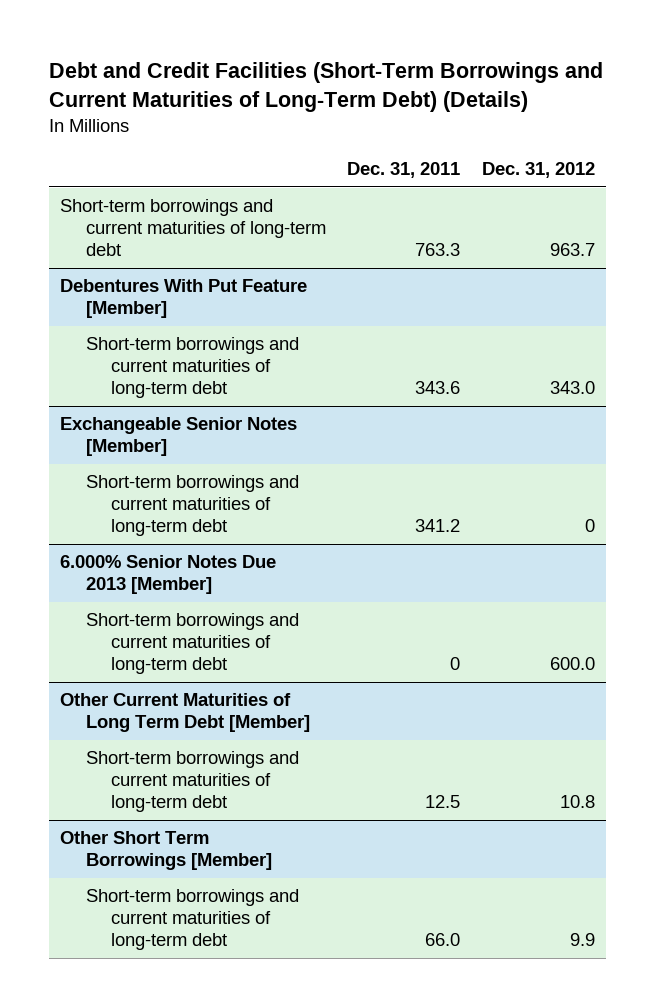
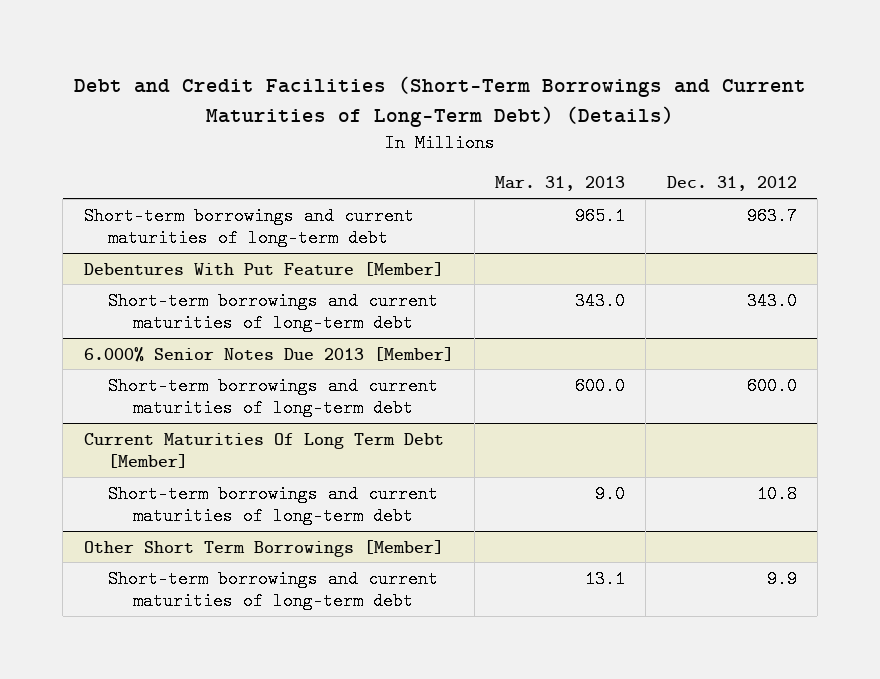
- | Dec. 31, 2011 | Dec. 31, 2012
+ | Mar. 31, 2013 | Dec. 31, 2012
- Exchangeable Senior Notes [Member]
- Short-term borrowings and current maturities of long-term debt | 341.2 | 0
- Other Current Maturities of Long Term Debt [Member]
+ Current Maturities Of Long Term Debt [Member]

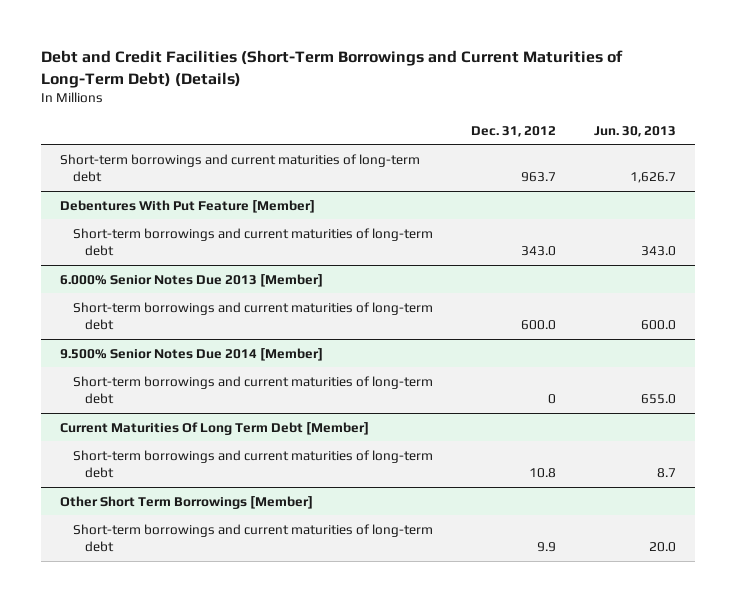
- | Mar. 31, 2013 | Dec. 31, 2012
+ | Dec. 31, 2012 | Jun. 30, 2013
+ 9.500% Senior Notes Due 2014 [Member]
+ Short-term borrowings and current maturities of long-term debt | 0 | 655.0

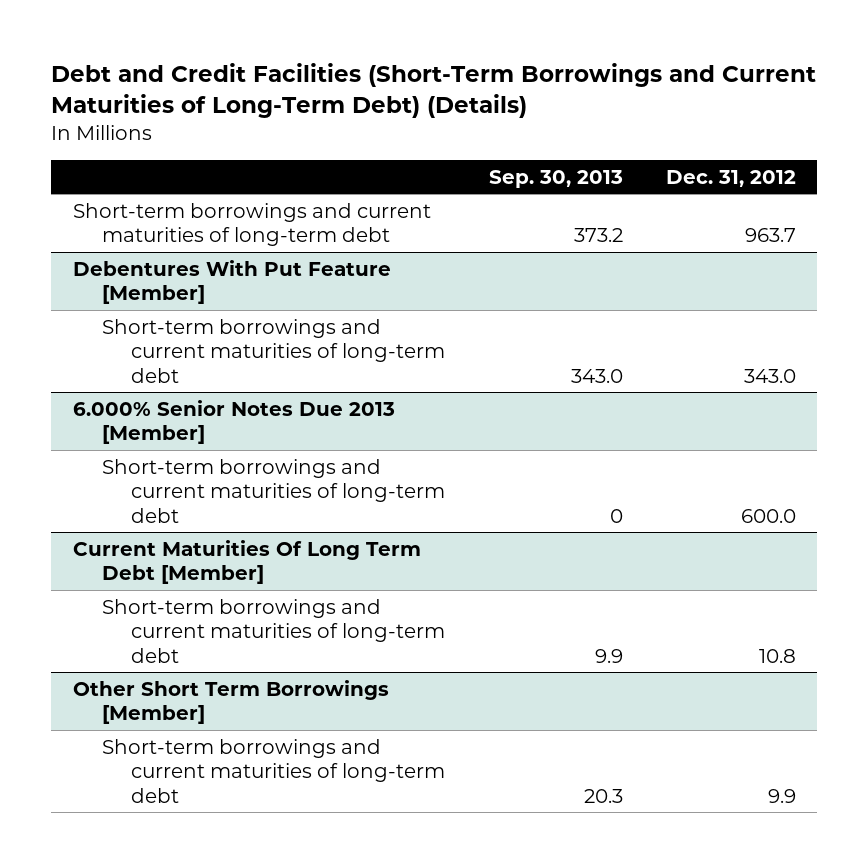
- | Dec. 31, 2012 | Jun. 30, 2013
+ | Sep. 30, 2013 | Dec. 31, 2012
- 9.500% Senior Notes Due 2014 [Member]
- Short-term borrowings and current maturities of long-term debt | 0 | 655.0

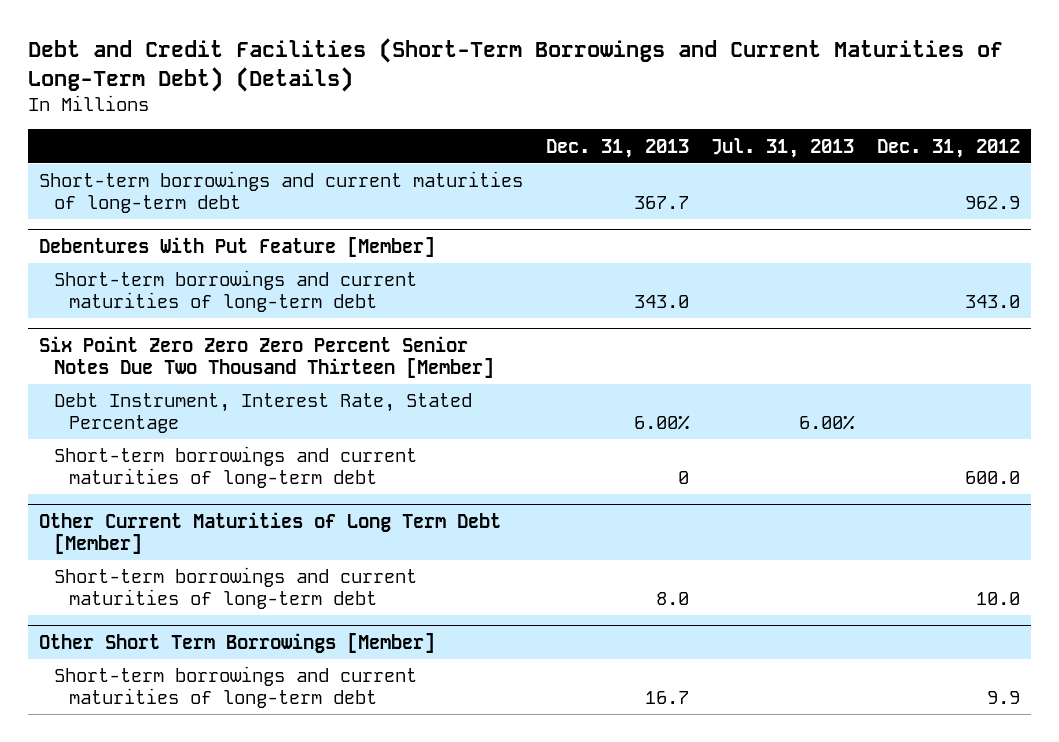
- | Sep. 30, 2013 | Dec. 31, 2012
+ | Dec. 31, 2013 | Jul. 31, 2013 | Dec. 31, 2012
- Short-term borrowings and current maturities of long-term debt | 373.2 | 963.7
+ Short-term borrowings and current maturities of long-term debt | 367.7 | | 962.9
- 6.000% Senior Notes Due 2013 [Member]
+ Six Point Zero Zero Zero Percent Senior Notes Due Two Thousand Thirteen [Member]
+ Debt Instrument, Interest Rate, Stated Percentage | 6.00% | 6.00% |
- Current Maturities Of Long Term Debt [Member]
- Short-term borrowings and current maturities of long-term debt | 9.9 | 10.8
+ Other Current Maturities of Long Term Debt [Member]
+ Short-term borrowings and current maturities of long-term debt | 8.0 | | 10.0

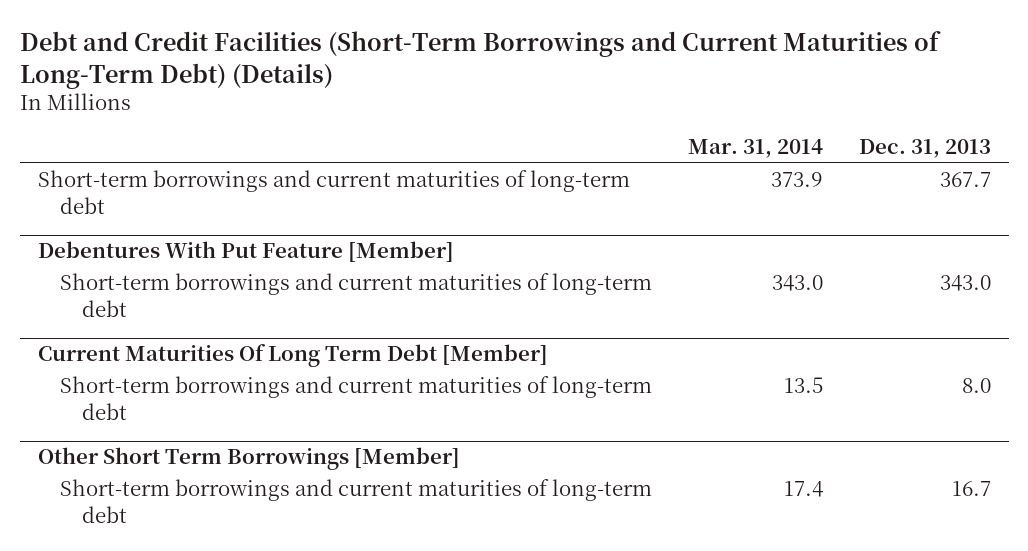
- | Dec. 31, 2013 | Jul. 31, 2013 | Dec. 31, 2012
+ | Mar. 31, 2014 | Dec. 31, 2013
- Six Point Zero Zero Zero Percent Senior Notes Due Two Thousand Thirteen [Member]
- Debt Instrument, Interest Rate, Stated Percentage | 6.00% | 6.00% |
- Short-term borrowings and current maturities of long-term debt | 0 | | 600.0
- Other Current Maturities of Long Term Debt [Member]
+ Current Maturities Of Long Term Debt [Member]

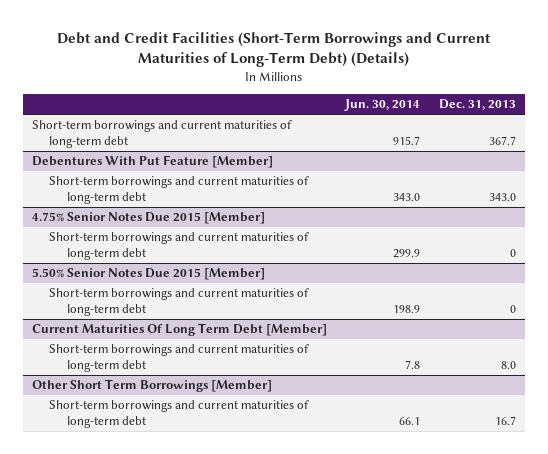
- | Mar. 31, 2014 | Dec. 31, 2013
+ | Jun. 30, 2014 | Dec. 31, 2013
+ 4.75% Senior Notes Due 2015 [Member]
+ Short-term borrowings and current maturities of long-term debt | 299.9 | 0
+ 5.50% Senior Notes Due 2015 [Member]
+ Short-term borrowings and current maturities of long-term debt | 198.9 | 0

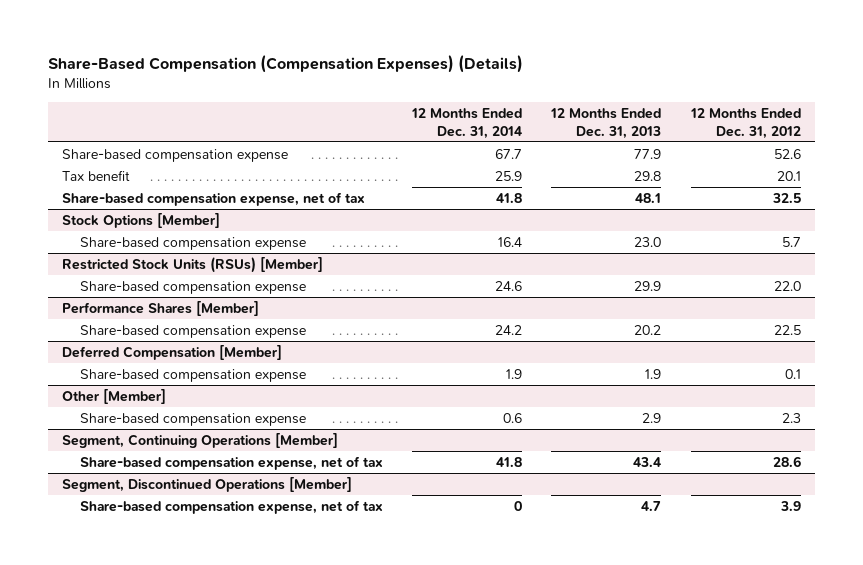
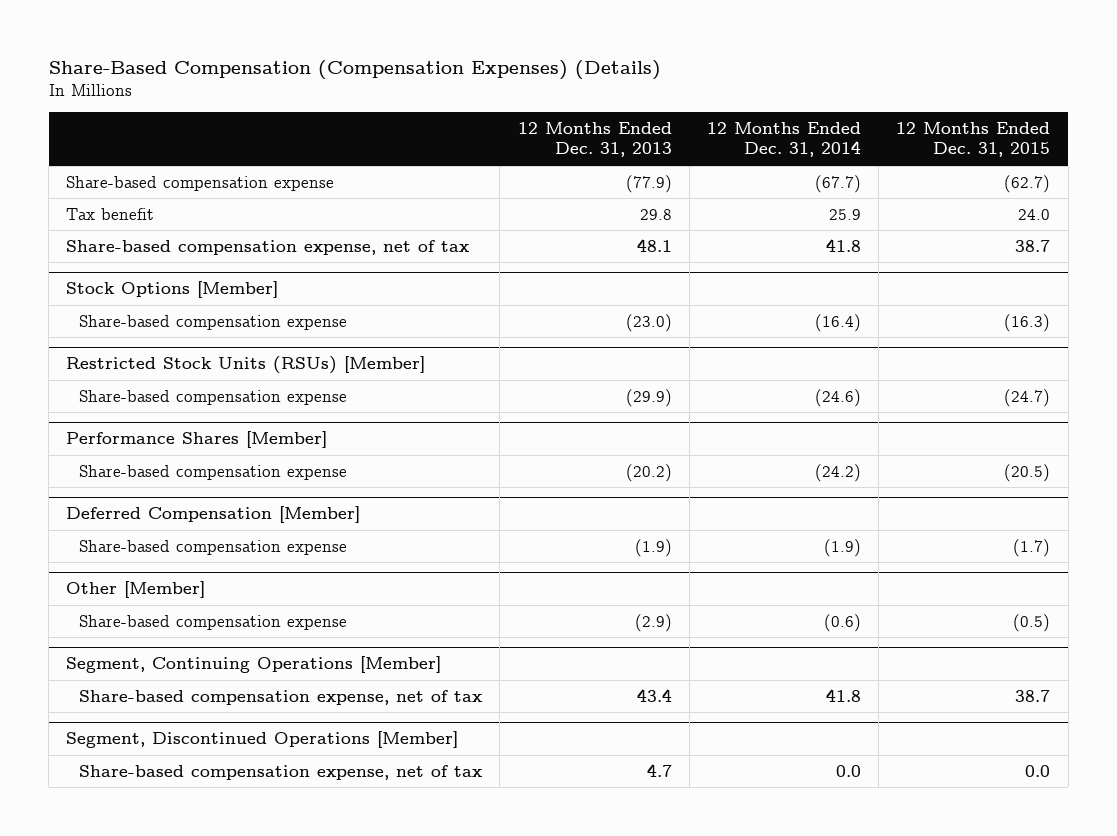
- | 12 Months Ended Dec. 31, 2014 | 12 Months Ended Dec. 31, 2013 | 12 Months Ended Dec. 31, 2012
+ | 12 Months Ended Dec. 31, 2013 | 12 Months Ended Dec. 31, 2014 | 12 Months Ended Dec. 31, 2015
- Share-based compensation expense | 67.7 | 77.9 | 52.6
+ Share-based compensation expense | (77.9) | (67.7) | (62.7)
@ Stock Options [Member]
- Share-based compensation expense | 16.4 | 23.0 | 5.7
+ Share-based compensation expense | (23.0) | (16.4) | (16.3)
@ Restricted Stock Units (RSUs) [Member]
- Share-based compensation expense | 24.6 | 29.9 | 22.0
+ Share-based compensation expense | (29.9) | (24.6) | (24.7)
@ Performance Shares [Member]
- Share-based compensation expense | 24.2 | 20.2 | 22.5
+ Share-based compensation expense | (20.2) | (24.2) | (20.5)
@ Deferred Compensation [Member]
- Share-based compensation expense | 1.9 | 1.9 | 0.1
+ Share-based compensation expense | (1.9) | (1.9) | (1.7)
@ Other [Member]
- Share-based compensation expense | 0.6 | 2.9 | 2.3
+ Share-based compensation expense | (2.9) | (0.6) | (0.5)
@ Segment, Discontinued Operations [Member]
- Share-based compensation expense, net of tax | 0 | 4.7 | 3.9
+ Share-based compensation expense, net of tax | 4.7 | 0.0 | 0.0

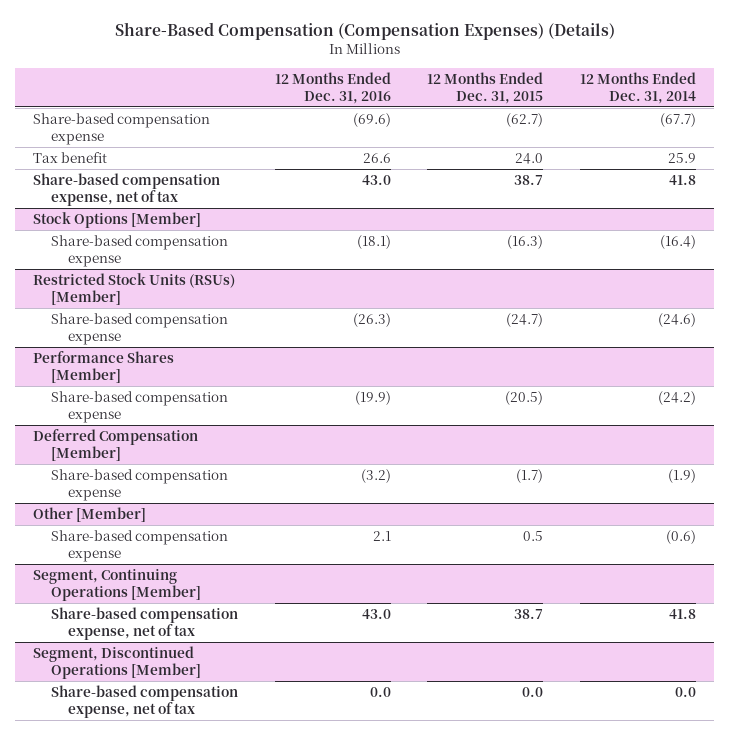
- | 12 Months Ended Dec. 31, 2013 | 12 Months Ended Dec. 31, 2014 | 12 Months Ended Dec. 31, 2015
+ | 12 Months Ended Dec. 31, 2016 | 12 Months Ended Dec. 31, 2015 | 12 Months Ended Dec. 31, 2014
@ Other [Member]
- Share-based compensation expense | (2.9) | (0.6) | (0.5)
+ Share-based compensation expense | 2.1 | 0.5 | (0.6)

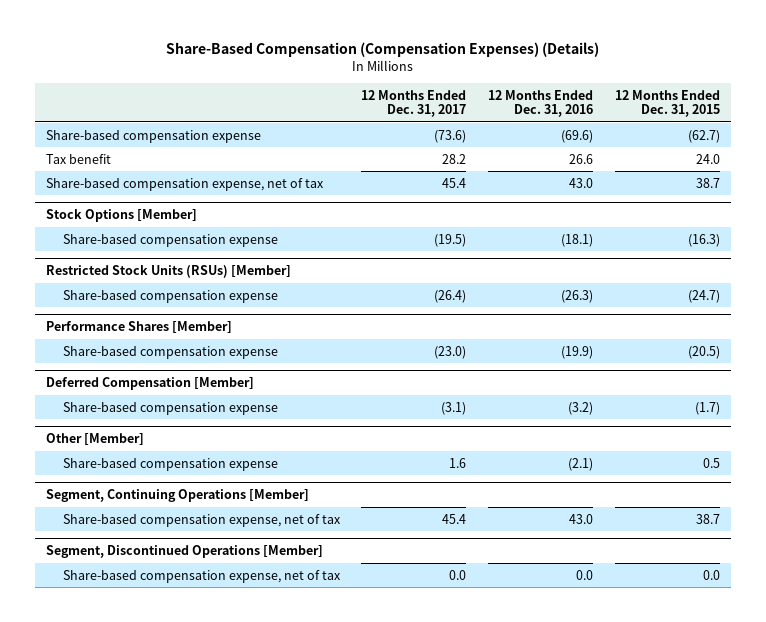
- | 12 Months Ended Dec. 31, 2016 | 12 Months Ended Dec. 31, 2015 | 12 Months Ended Dec. 31, 2014
+ | 12 Months Ended Dec. 31, 2017 | 12 Months Ended Dec. 31, 2016 | 12 Months Ended Dec. 31, 2015
@ Other [Member]
- Share-based compensation expense | 2.1 | 0.5 | (0.6)
+ Share-based compensation expense | 1.6 | (2.1) | 0.5

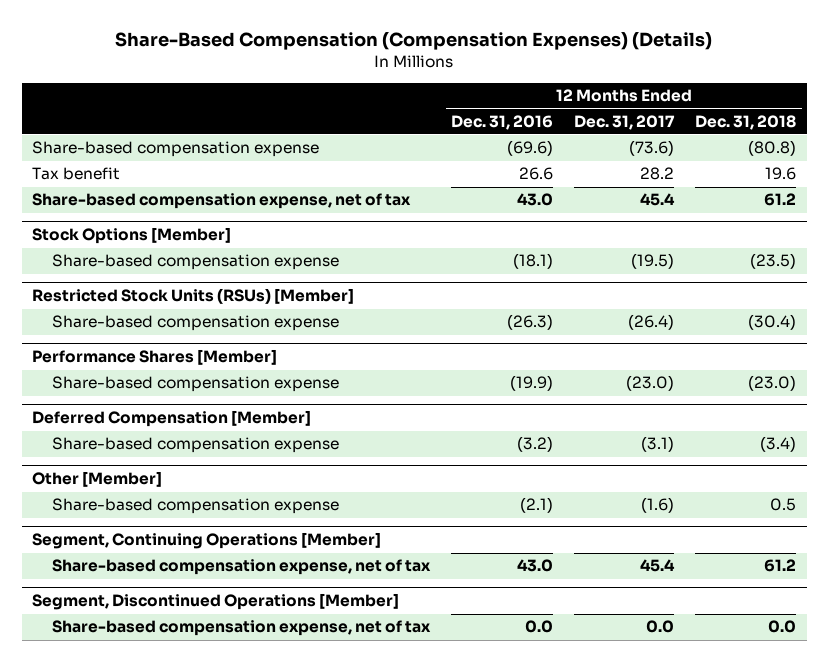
- | 12 Months Ended Dec. 31, 2017 | 12 Months Ended Dec. 31, 2016 | 12 Months Ended Dec. 31, 2015
+ | 12 Months Ended Dec. 31, 2016 | 12 Months Ended Dec. 31, 2017 | 12 Months Ended Dec. 31, 2018
@ Other [Member]
- Share-based compensation expense | 1.6 | (2.1) | 0.5
+ Share-based compensation expense | (2.1) | (1.6) | 0.5

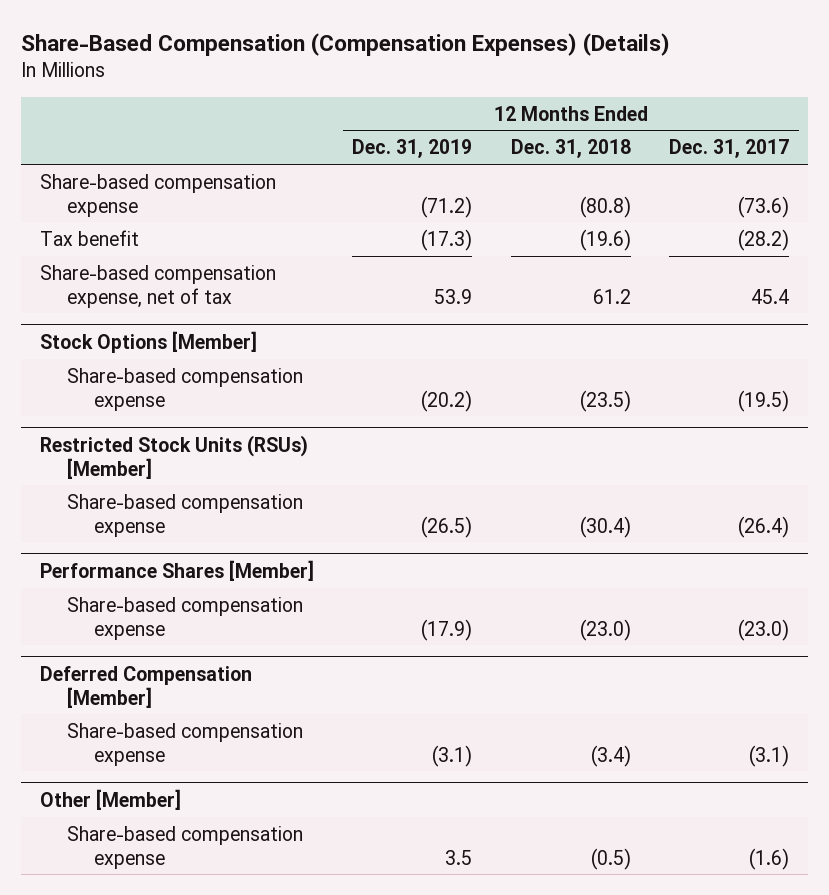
- | 12 Months Ended Dec. 31, 2016 | 12 Months Ended Dec. 31, 2017 | 12 Months Ended Dec. 31, 2018
+ | 12 Months Ended Dec. 31, 2019 | 12 Months Ended Dec. 31, 2018 | 12 Months Ended Dec. 31, 2017
- Tax benefit | 26.6 | 28.2 | 19.6
+ Tax benefit | (17.3) | (19.6) | (28.2)
@ Other [Member]
- Share-based compensation expense | (2.1) | (1.6) | 0.5
- Segment, Continuing Operations [Member]
- Share-based compensation expense, net of tax | 43.0 | 45.4 | 61.2
- Segment, Discontinued Operations [Member]
- Share-based compensation expense, net of tax | 0.0 | 0.0 | 0.0
@ Other [Member]
+ Share-based compensation expense | 3.5 | (0.5) | (1.6)

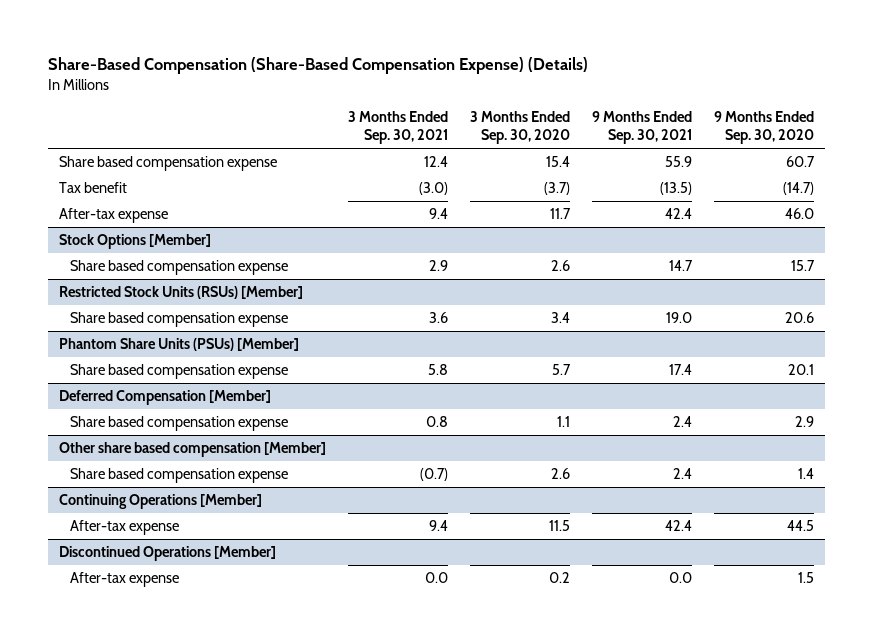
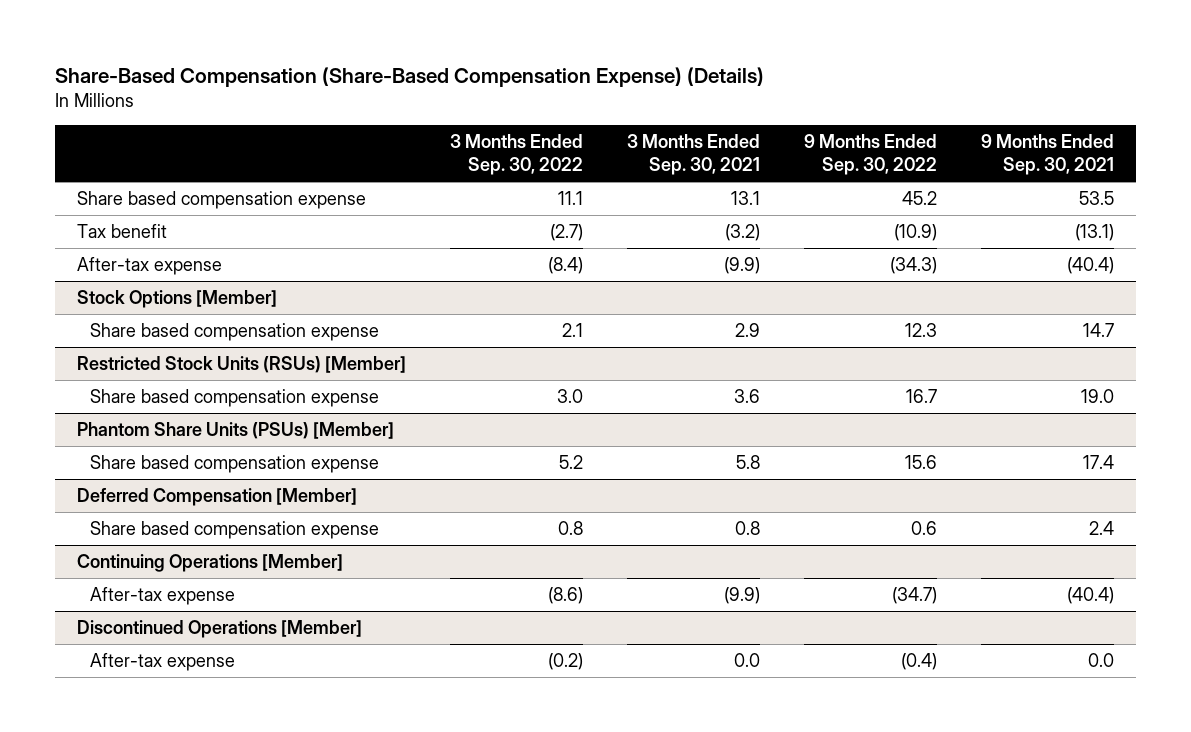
- | 3 Months Ended Sep. 30, 2021 | 3 Months Ended Sep. 30, 2020 | 9 Months Ended Sep. 30, 2021 | 9 Months Ended Sep. 30, 2020
+ | 3 Months Ended Sep. 30, 2022 | 3 Months Ended Sep. 30, 2021 | 9 Months Ended Sep. 30, 2022 | 9 Months Ended Sep. 30, 2021
- Share based compensation expense | 12.4 | 15.4 | 55.9 | 60.7
- Tax benefit | (3.0) | (3.7) | (13.5) | (14.7)
- After-tax expense | 9.4 | 11.7 | 42.4 | 46.0
+ Share based compensation expense | 11.1 | 13.1 | 45.2 | 53.5
+ Tax benefit | (2.7) | (3.2) | (10.9) | (13.1)
+ After-tax expense | (8.4) | (9.9) | (34.3) | (40.4)
- Other share based compensation [Member]
- Share based compensation expense | (0.7) | 2.6 | 2.4 | 1.4
@ Continuing Operations [Member]
- After-tax expense | 9.4 | 11.5 | 42.4 | 44.5
+ After-tax expense | (8.6) | (9.9) | (34.7) | (40.4)

